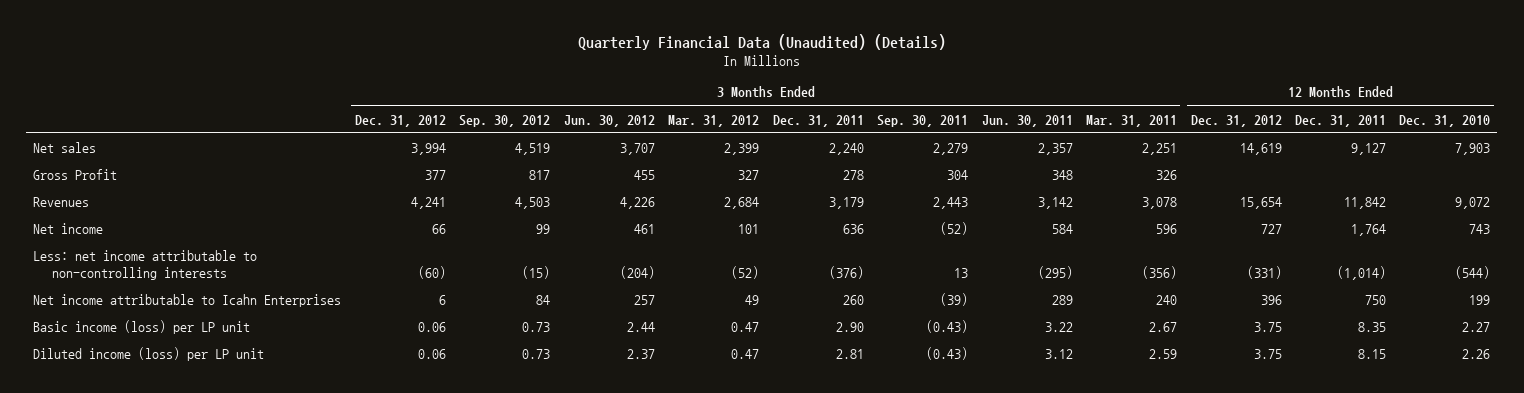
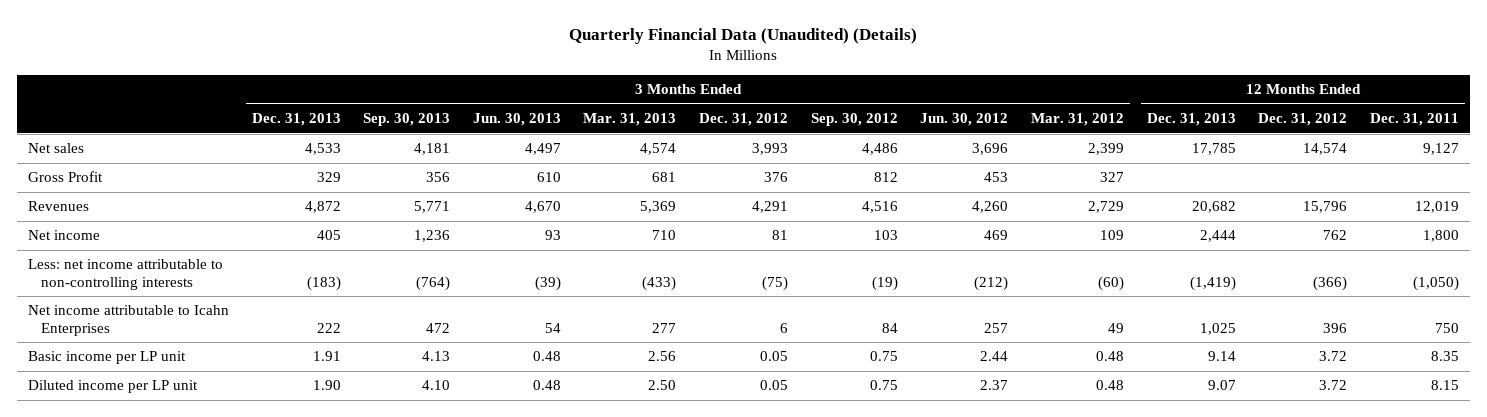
- | 3 Months Ended Dec. 31, 2012 | 3 Months Ended Sep. 30, 2012 | 3 Months Ended Jun. 30, 2012 | 3 Months Ended Mar. 31, 2012 | 3 Months Ended Dec. 31, 2011 | 3 Months Ended Sep. 30, 2011 | 3 Months Ended Jun. 30, 2011 | 3 Months Ended Mar. 31, 2011 | 12 Months Ended Dec. 31, 2012 | 12 Months Ended Dec. 31, 2011 | 12 Months Ended Dec. 31, 2010
+ | 3 Months Ended Dec. 31, 2013 | 3 Months Ended Sep. 30, 2013 | 3 Months Ended Jun. 30, 2013 | 3 Months Ended Mar. 31, 2013 | 3 Months Ended Dec. 31, 2012 | 3 Months Ended Sep. 30, 2012 | 3 Months Ended Jun. 30, 2012 | 3 Months Ended Mar. 31, 2012 | 12 Months Ended Dec. 31, 2013 | 12 Months Ended Dec. 31, 2012 | 12 Months Ended Dec. 31, 2011
- Net sales | 3,994 | 4,519 | 3,707 | 2,399 | 2,240 | 2,279 | 2,357 | 2,251 | 14,619 | 9,127 | 7,903
- Gross Profit | 377 | 817 | 455 | 327 | 278 | 304 | 348 | 326 | | |
- Revenues | 4,241 | 4,503 | 4,226 | 2,684 | 3,179 | 2,443 | 3,142 | 3,078 | 15,654 | 11,842 | 9,072
- Net income | 66 | 99 | 461 | 101 | 636 | (52) | 584 | 596 | 727 | 1,764 | 743
- Less: net income attributable to non-controlling interests | (60) | (15) | (204) | (52) | (376) | 13 | (295) | (356) | (331) | (1,014) | (544)
+ Net sales | 4,533 | 4,181 | 4,497 | 4,574 | 3,993 | 4,486 | 3,696 | 2,399 | 17,785 | 14,574 | 9,127
+ Gross Profit | 329 | 356 | 610 | 681 | 376 | 812 | 453 | 327 | | |
+ Revenues | 4,872 | 5,771 | 4,670 | 5,369 | 4,291 | 4,516 | 4,260 | 2,729 | 20,682 | 15,796 | 12,019
+ Net income | 405 | 1,236 | 93 | 710 | 81 | 103 | 469 | 109 | 2,444 | 762 | 1,800
+ Less: net income attributable to non-controlling interests | (183) | (764) | (39) | (433) | (75) | (19) | (212) | (60) | (1,419) | (366) | (1,050)
- Basic income (loss) per LP unit | 0.06 | 0.73 | 2.44 | 0.47 | 2.90 | (0.43) | 3.22 | 2.67 | 3.75 | 8.35 | 2.27
- Diluted income (loss) per LP unit | 0.06 | 0.73 | 2.37 | 0.47 | 2.81 | (0.43) | 3.12 | 2.59 | 3.75 | 8.15 | 2.26
+ Basic income per LP unit | 1.91 | 4.13 | 0.48 | 2.56 | 0.05 | 0.75 | 2.44 | 0.48 | 9.14 | 3.72 | 8.35
+ Diluted income per LP unit | 1.90 | 4.10 | 0.48 | 2.50 | 0.05 | 0.75 | 2.37 | 0.48 | 9.07 | 3.72 | 8.15

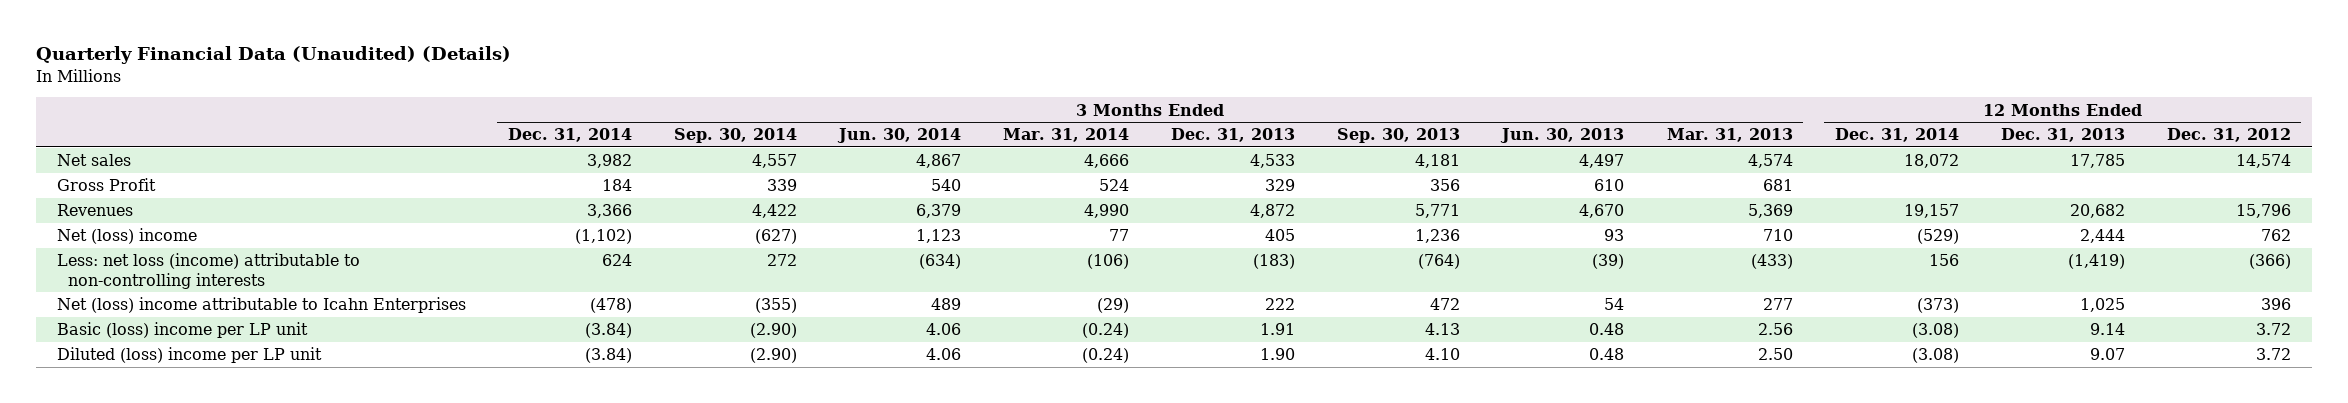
- | 3 Months Ended Dec. 31, 2013 | 3 Months Ended Sep. 30, 2013 | 3 Months Ended Jun. 30, 2013 | 3 Months Ended Mar. 31, 2013 | 3 Months Ended Dec. 31, 2012 | 3 Months Ended Sep. 30, 2012 | 3 Months Ended Jun. 30, 2012 | 3 Months Ended Mar. 31, 2012 | 12 Months Ended Dec. 31, 2013 | 12 Months Ended Dec. 31, 2012 | 12 Months Ended Dec. 31, 2011
+ | 3 Months Ended Dec. 31, 2014 | 3 Months Ended Sep. 30, 2014 | 3 Months Ended Jun. 30, 2014 | 3 Months Ended Mar. 31, 2014 | 3 Months Ended Dec. 31, 2013 | 3 Months Ended Sep. 30, 2013 | 3 Months Ended Jun. 30, 2013 | 3 Months Ended Mar. 31, 2013 | 12 Months Ended Dec. 31, 2014 | 12 Months Ended Dec. 31, 2013 | 12 Months Ended Dec. 31, 2012
- Net income | 405 | 1,236 | 93 | 710 | 81 | 103 | 469 | 109 | 2,444 | 762 | 1,800
- Less: net income attributable to non-controlling interests | (183) | (764) | (39) | (433) | (75) | (19) | (212) | (60) | (1,419) | (366) | (1,050)
- Net income attributable to Icahn Enterprises | 222 | 472 | 54 | 277 | 6 | 84 | 257 | 49 | 1,025 | 396 | 750
- Basic income per LP unit | 1.91 | 4.13 | 0.48 | 2.56 | 0.05 | 0.75 | 2.44 | 0.48 | 9.14 | 3.72 | 8.35
- Diluted income per LP unit | 1.90 | 4.10 | 0.48 | 2.50 | 0.05 | 0.75 | 2.37 | 0.48 | 9.07 | 3.72 | 8.15
+ Net (loss) income | (1,102) | (627) | 1,123 | 77 | 405 | 1,236 | 93 | 710 | (529) | 2,444 | 762
+ Less: net loss (income) attributable to non-controlling interests | 624 | 272 | (634) | (106) | (183) | (764) | (39) | (433) | 156 | (1,419) | (366)
+ Net (loss) income attributable to Icahn Enterprises | (478) | (355) | 489 | (29) | 222 | 472 | 54 | 277 | (373) | 1,025 | 396
+ Basic (loss) income per LP unit | (3.84) | (2.90) | 4.06 | (0.24) | 1.91 | 4.13 | 0.48 | 2.56 | (3.08) | 9.14 | 3.72
+ Diluted (loss) income per LP unit | (3.84) | (2.90) | 4.06 | (0.24) | 1.90 | 4.10 | 0.48 | 2.50 | (3.08) | 9.07 | 3.72

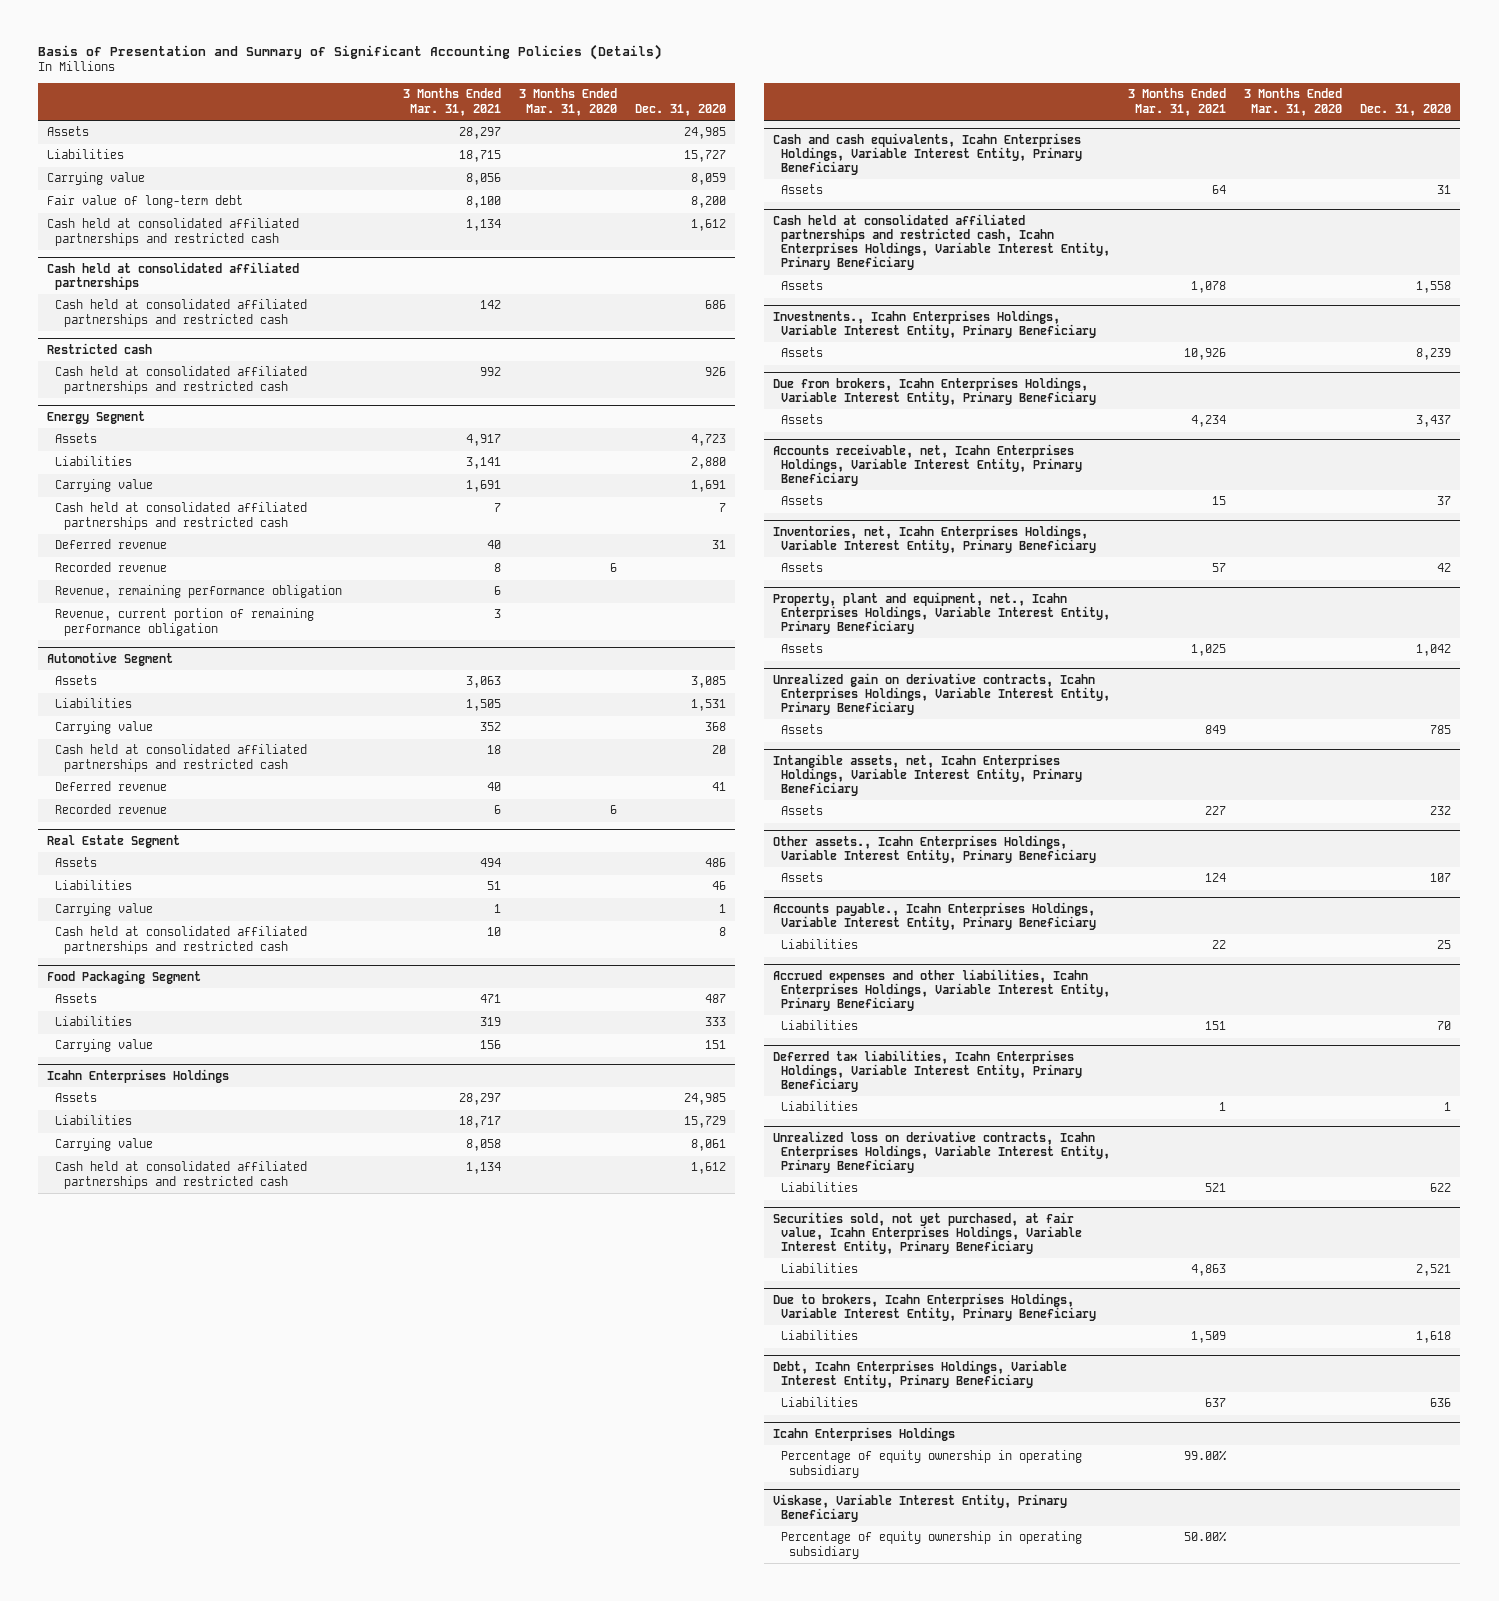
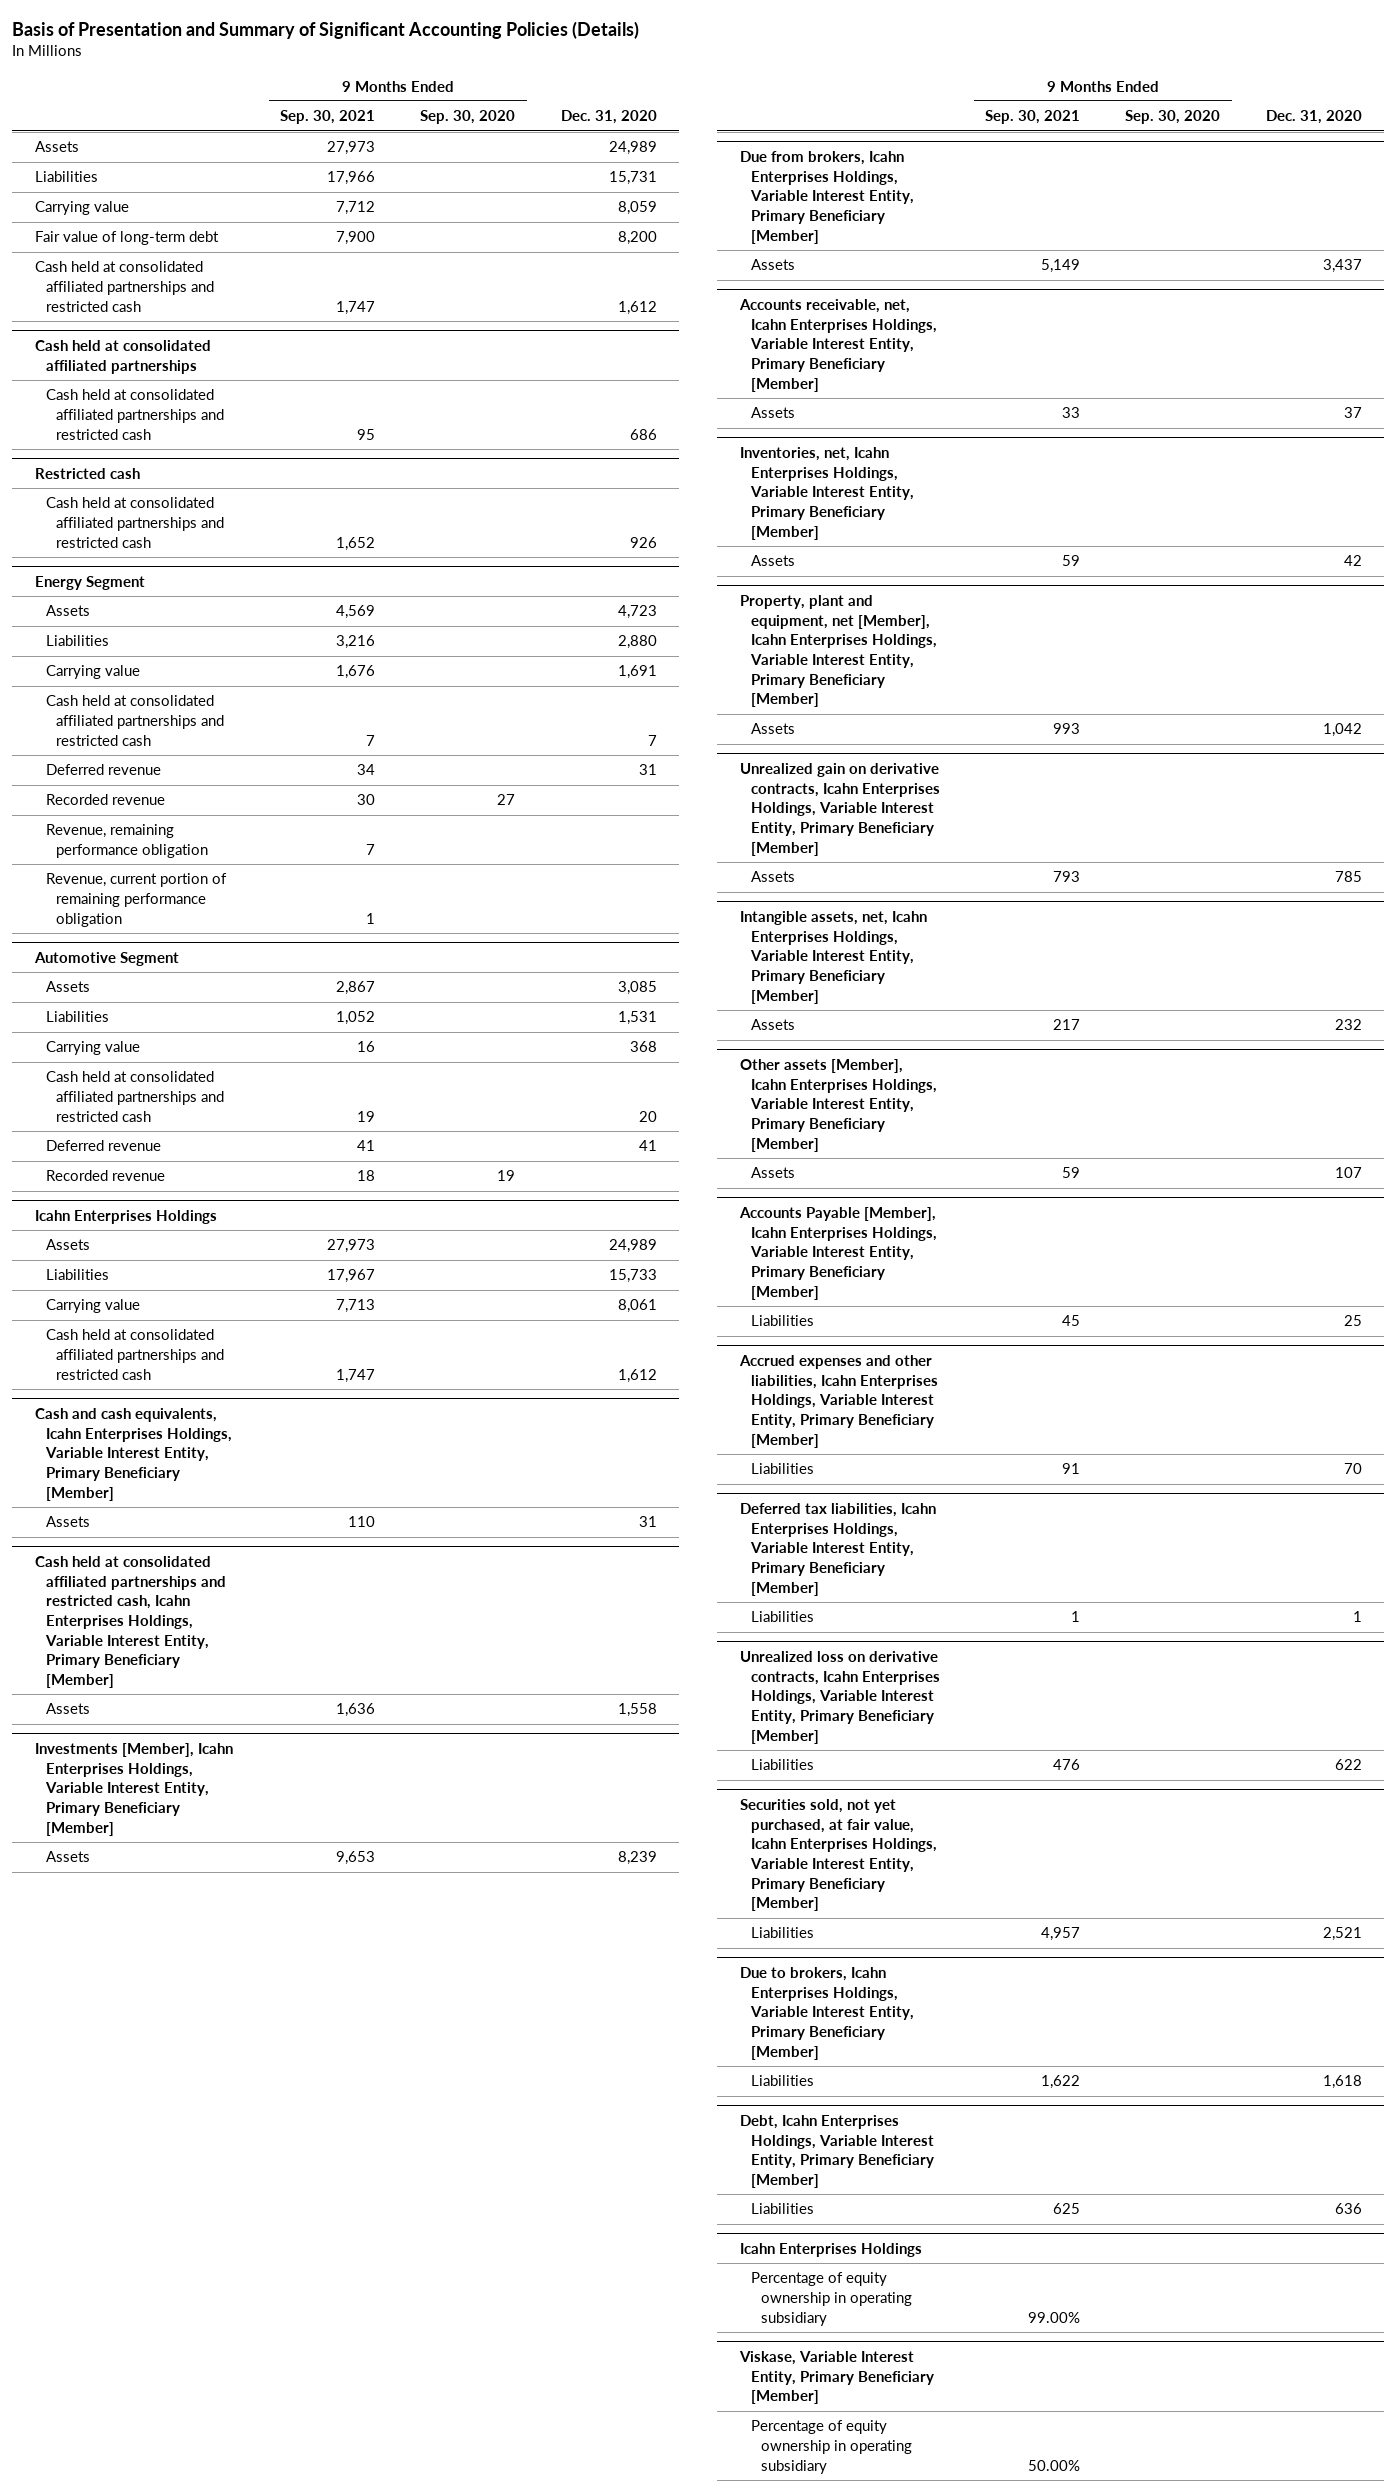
- | 3 Months Ended Mar. 31, 2021 | 3 Months Ended Mar. 31, 2020 | Dec. 31, 2020
+ | 9 Months Ended Sep. 30, 2021 | 9 Months Ended Sep. 30, 2020 | Dec. 31, 2020
- Assets | 28,297 | | 24,985
- Liabilities | 18,715 | | 15,727
+ Assets | 27,973 | | 24,989
+ Liabilities | 17,966 | | 15,731
- Real Estate Segment
- Assets | 494 | | 486
- Liabilities | 51 | | 46
- Carrying value | 1 | | 1
- Cash held at consolidated affiliated partnerships and restricted cash | 10 | | 8
- Food Packaging Segment
- Assets | 471 | | 487
- Liabilities | 319 | | 333
- Carrying value | 156 | | 151
@ Icahn Enterprises Holdings
- Assets | 28,297 | | 24,985
- Liabilities | 18,717 | | 15,729
+ Assets | 27,973 | | 24,989
+ Liabilities | 17,967 | | 15,733
- Cash and cash equivalents, Icahn Enterprises Holdings, Variable Interest Entity, Primary Beneficiary
+ Cash and cash equivalents, Icahn Enterprises Holdings, Variable Interest Entity, Primary Beneficiary [Member]
- Cash held at consolidated affiliated partnerships and restricted cash, Icahn Enterprises Holdings, Variable Interest Entity, Primary Beneficiary
+ Cash held at consolidated affiliated partnerships and restricted cash, Icahn Enterprises Holdings, Variable Interest Entity, Primary Beneficiary [Member]
- Investments., Icahn Enterprises Holdings, Variable Interest Entity, Primary Beneficiary
+ Investments [Member], Icahn Enterprises Holdings, Variable Interest Entity, Primary Beneficiary [Member]
- Due from brokers, Icahn Enterprises Holdings, Variable Interest Entity, Primary Beneficiary
+ Due from brokers, Icahn Enterprises Holdings, Variable Interest Entity, Primary Beneficiary [Member]
- Accounts receivable, net, Icahn Enterprises Holdings, Variable Interest Entity, Primary Beneficiary
+ Accounts receivable, net, Icahn Enterprises Holdings, Variable Interest Entity, Primary Beneficiary [Member]
- Inventories, net, Icahn Enterprises Holdings, Variable Interest Entity, Primary Beneficiary
+ Inventories, net, Icahn Enterprises Holdings, Variable Interest Entity, Primary Beneficiary [Member]
- Property, plant and equipment, net., Icahn Enterprises Holdings, Variable Interest Entity, Primary Beneficiary
+ Property, plant and equipment, net [Member], Icahn Enterprises Holdings, Variable Interest Entity, Primary Beneficiary [Member]
- Unrealized gain on derivative contracts, Icahn Enterprises Holdings, Variable Interest Entity, Primary Beneficiary
+ Unrealized gain on derivative contracts, Icahn Enterprises Holdings, Variable Interest Entity, Primary Beneficiary [Member]
- Intangible assets, net, Icahn Enterprises Holdings, Variable Interest Entity, Primary Beneficiary
+ Intangible assets, net, Icahn Enterprises Holdings, Variable Interest Entity, Primary Beneficiary [Member]
- Other assets., Icahn Enterprises Holdings, Variable Interest Entity, Primary Beneficiary
+ Other assets [Member], Icahn Enterprises Holdings, Variable Interest Entity, Primary Beneficiary [Member]
- Accounts payable., Icahn Enterprises Holdings, Variable Interest Entity, Primary Beneficiary
+ Accounts Payable [Member], Icahn Enterprises Holdings, Variable Interest Entity, Primary Beneficiary [Member]
- Accrued expenses and other liabilities, Icahn Enterprises Holdings, Variable Interest Entity, Primary Beneficiary
+ Accrued expenses and other liabilities, Icahn Enterprises Holdings, Variable Interest Entity, Primary Beneficiary [Member]
- Deferred tax liabilities, Icahn Enterprises Holdings, Variable Interest Entity, Primary Beneficiary
+ Deferred tax liabilities, Icahn Enterprises Holdings, Variable Interest Entity, Primary Beneficiary [Member]
- Unrealized loss on derivative contracts, Icahn Enterprises Holdings, Variable Interest Entity, Primary Beneficiary
+ Unrealized loss on derivative contracts, Icahn Enterprises Holdings, Variable Interest Entity, Primary Beneficiary [Member]
- Securities sold, not yet purchased, at fair value, Icahn Enterprises Holdings, Variable Interest Entity, Primary Beneficiary
+ Securities sold, not yet purchased, at fair value, Icahn Enterprises Holdings, Variable Interest Entity, Primary Beneficiary [Member]
- Due to brokers, Icahn Enterprises Holdings, Variable Interest Entity, Primary Beneficiary
+ Due to brokers, Icahn Enterprises Holdings, Variable Interest Entity, Primary Beneficiary [Member]
- Debt, Icahn Enterprises Holdings, Variable Interest Entity, Primary Beneficiary
+ Debt, Icahn Enterprises Holdings, Variable Interest Entity, Primary Beneficiary [Member]
- Viskase, Variable Interest Entity, Primary Beneficiary
+ Viskase, Variable Interest Entity, Primary Beneficiary [Member]

